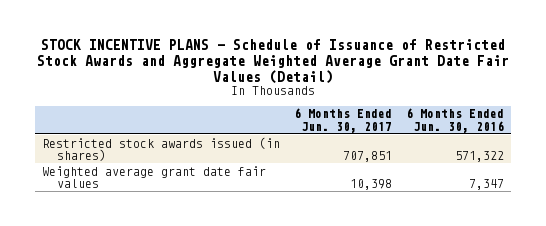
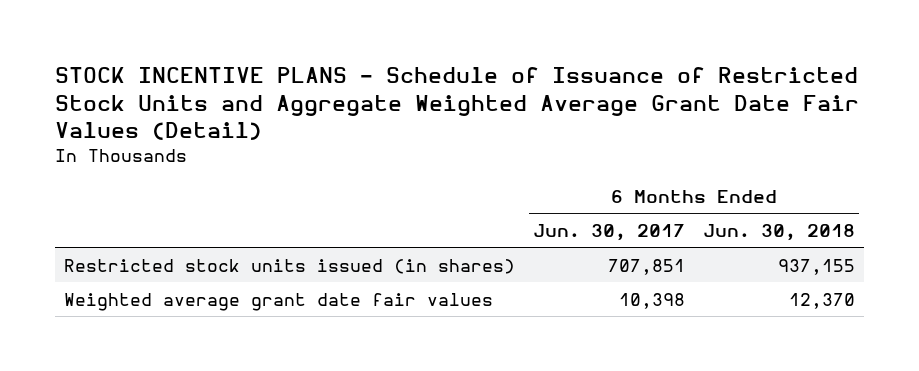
- STOCK INCENTIVE PLANS - Schedule of Issuance of Restricted Stock Awards and Aggregate Weighted Average Grant Date Fair Values (Detail)
+ STOCK INCENTIVE PLANS - Schedule of Issuance of Restricted Stock Units and Aggregate Weighted Average Grant Date Fair Values (Detail)
- | 6 Months Ended Jun. 30, 2017 | 6 Months Ended Jun. 30, 2016
+ | 6 Months Ended Jun. 30, 2017 | 6 Months Ended Jun. 30, 2018
- Restricted stock awards issued (in shares) | 707,851 | 571,322
+ Restricted stock units issued (in shares) | 707,851 | 937,155

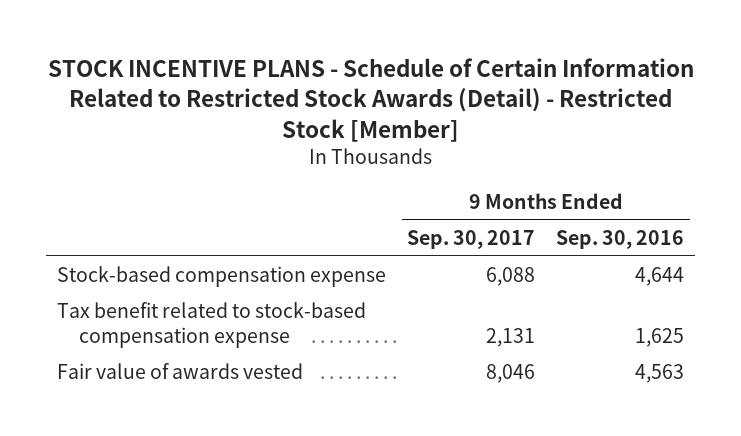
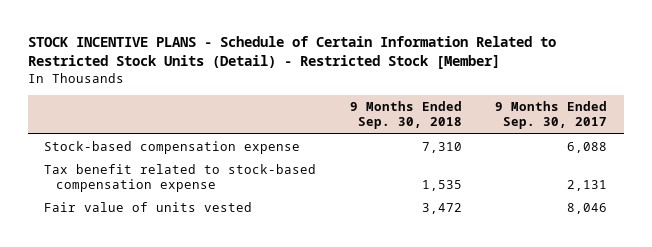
- STOCK INCENTIVE PLANS - Schedule of Certain Information Related to Restricted Stock Awards (Detail) - Restricted Stock [Member]
+ STOCK INCENTIVE PLANS - Schedule of Certain Information Related to Restricted Stock Units (Detail) - Restricted Stock [Member]
- | 9 Months Ended Sep. 30, 2017 | 9 Months Ended Sep. 30, 2016
+ | 9 Months Ended Sep. 30, 2018 | 9 Months Ended Sep. 30, 2017
- Fair value of awards vested | 8,046 | 4,563
+ Fair value of units vested | 3,472 | 8,046

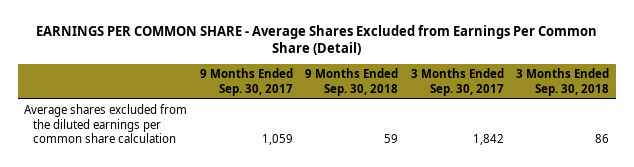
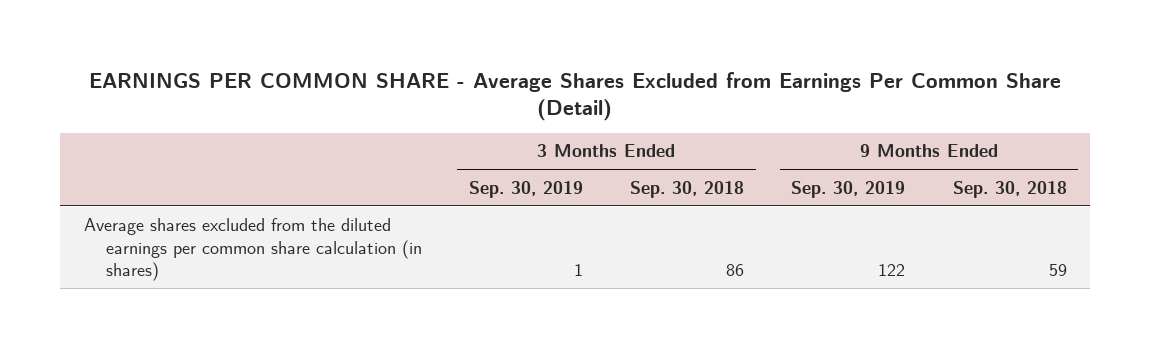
- | 9 Months Ended Sep. 30, 2017 | 9 Months Ended Sep. 30, 2018 | 3 Months Ended Sep. 30, 2017 | 3 Months Ended Sep. 30, 2018
+ | 3 Months Ended Sep. 30, 2019 | 3 Months Ended Sep. 30, 2018 | 9 Months Ended Sep. 30, 2019 | 9 Months Ended Sep. 30, 2018
- Average shares excluded from the diluted earnings per common share calculation | 1,059 | 59 | 1,842 | 86
+ Average shares excluded from the diluted earnings per common share calculation (in shares) | 1 | 86 | 122 | 59

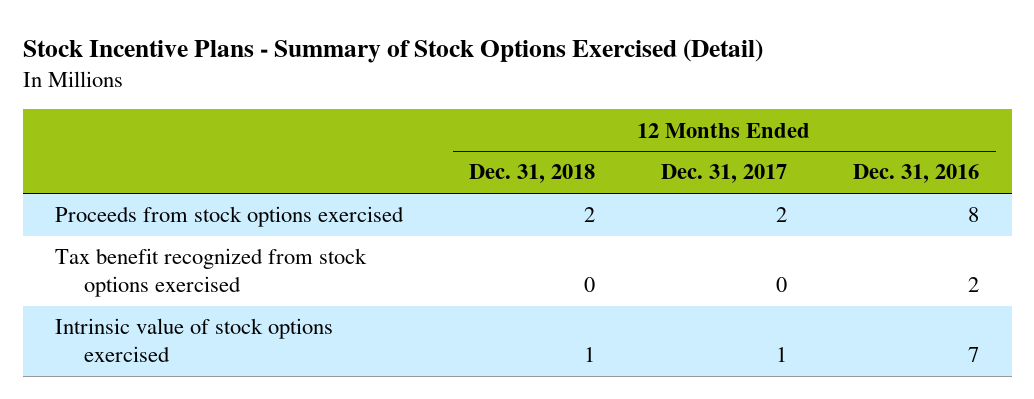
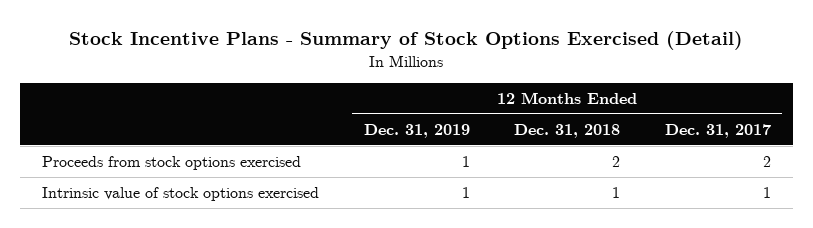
- | 12 Months Ended Dec. 31, 2018 | 12 Months Ended Dec. 31, 2017 | 12 Months Ended Dec. 31, 2016
+ | 12 Months Ended Dec. 31, 2019 | 12 Months Ended Dec. 31, 2018 | 12 Months Ended Dec. 31, 2017
- Tax benefit recognized from stock options exercised | 0 | 0 | 2

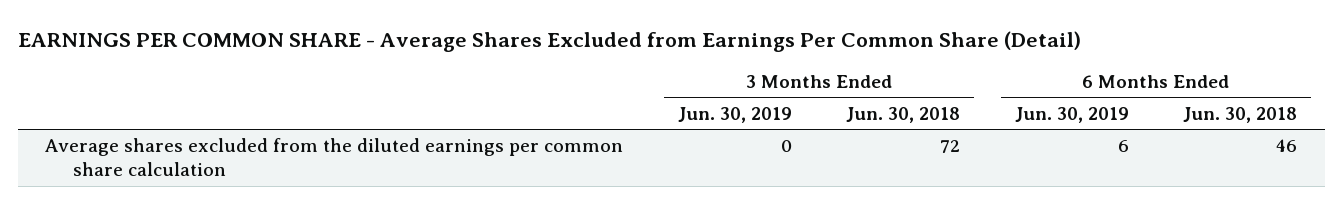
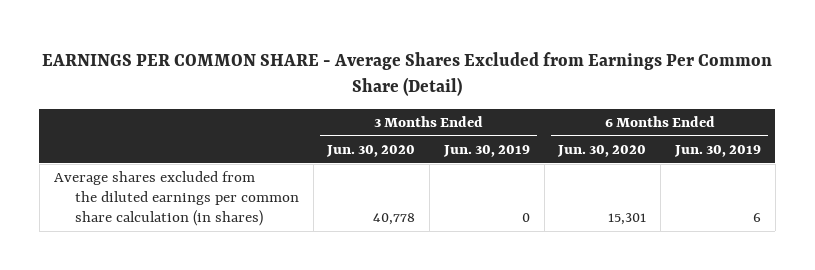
- | 3 Months Ended Jun. 30, 2019 | 3 Months Ended Jun. 30, 2018 | 6 Months Ended Jun. 30, 2019 | 6 Months Ended Jun. 30, 2018
+ | 3 Months Ended Jun. 30, 2020 | 3 Months Ended Jun. 30, 2019 | 6 Months Ended Jun. 30, 2020 | 6 Months Ended Jun. 30, 2019
- Average shares excluded from the diluted earnings per common share calculation | 0 | 72 | 6 | 46
+ Average shares excluded from the diluted earnings per common share calculation (in shares) | 40,778 | 0 | 15,301 | 6

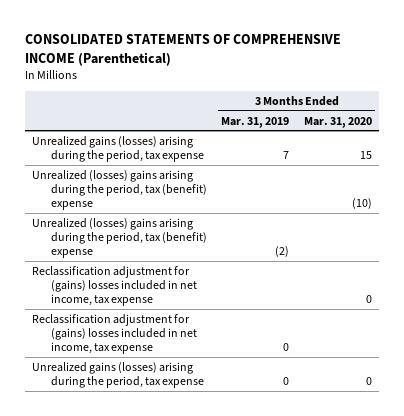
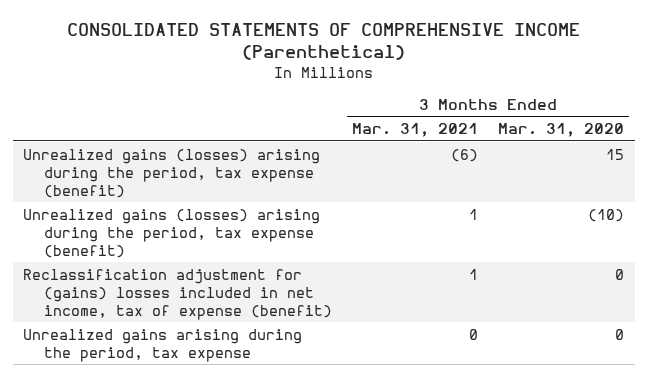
- | 3 Months Ended Mar. 31, 2019 | 3 Months Ended Mar. 31, 2020
+ | 3 Months Ended Mar. 31, 2021 | 3 Months Ended Mar. 31, 2020
- Unrealized gains (losses) arising during the period, tax expense | 7 | 15
- Unrealized (losses) gains arising during the period, tax (benefit) expense | | (10)
- Unrealized (losses) gains arising during the period, tax (benefit) expense | (2) |
- Reclassification adjustment for (gains) losses included in net income, tax expense | | 0
- Reclassification adjustment for (gains) losses included in net income, tax expense | 0 |
- Unrealized gains (losses) arising during the period, tax expense | 0 | 0
+ Unrealized gains (losses) arising during the period, tax expense (benefit) | (6) | 15
+ Unrealized gains (losses) arising during the period, tax expense (benefit) | 1 | (10)
+ Reclassification adjustment for (gains) losses included in net income, tax of expense (benefit) | 1 | 0
+ Unrealized gains arising during the period, tax expense | 0 | 0

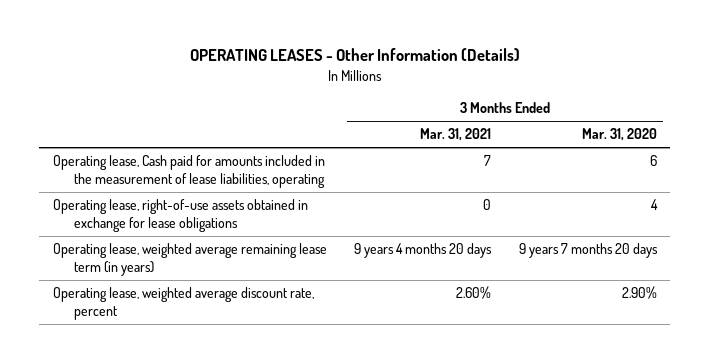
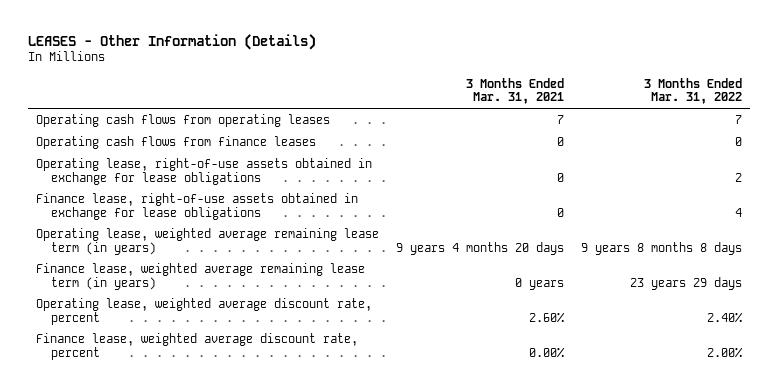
- OPERATING LEASES - Other Information (Details)
+ LEASES - Other Information (Details)
- | 3 Months Ended Mar. 31, 2021 | 3 Months Ended Mar. 31, 2020
+ | 3 Months Ended Mar. 31, 2021 | 3 Months Ended Mar. 31, 2022
- Operating lease, Cash paid for amounts included in the measurement of lease liabilities, operating | 7 | 6
+ Operating cash flows from operating leases | 7 | 7
+ Operating cash flows from finance leases | 0 | 0
+ Finance lease, right-of-use assets obtained in exchange for lease obligations | 0 | 4
+ Finance lease, weighted average remaining lease term (in years) | 0 years | 23 years 29 days
+ Finance lease, weighted average discount rate, percent | 0.00% | 2.00%

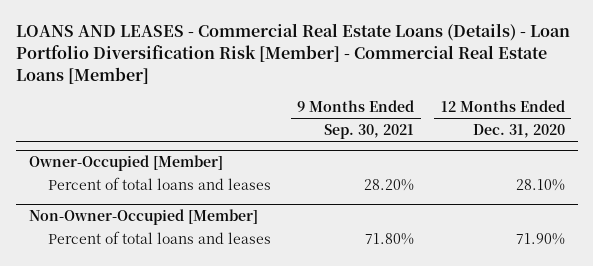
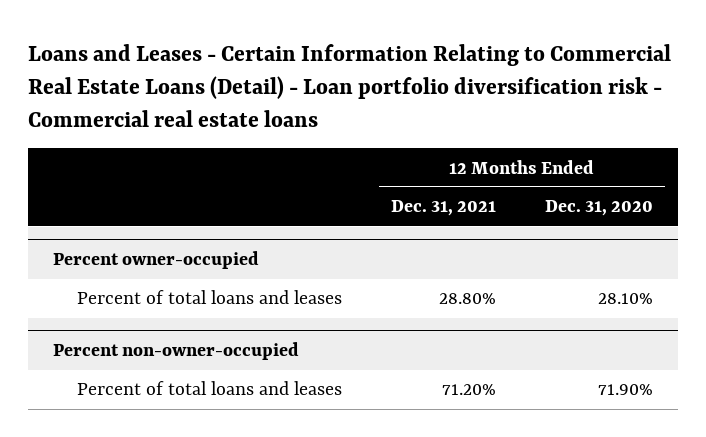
- LOANS AND LEASES - Commercial Real Estate Loans (Details) - Loan Portfolio Diversification Risk [Member] - Commercial Real Estate Loans [Member]
+ Loans and Leases - Certain Information Relating to Commercial Real Estate Loans (Detail) - Loan portfolio diversification risk - Commercial real estate loans
- | 9 Months Ended Sep. 30, 2021 | 12 Months Ended Dec. 31, 2020
+ | 12 Months Ended Dec. 31, 2021 | 12 Months Ended Dec. 31, 2020
- Owner-Occupied [Member]
+ Percent owner-occupied
- Non-Owner-Occupied [Member]
+ Percent non-owner-occupied

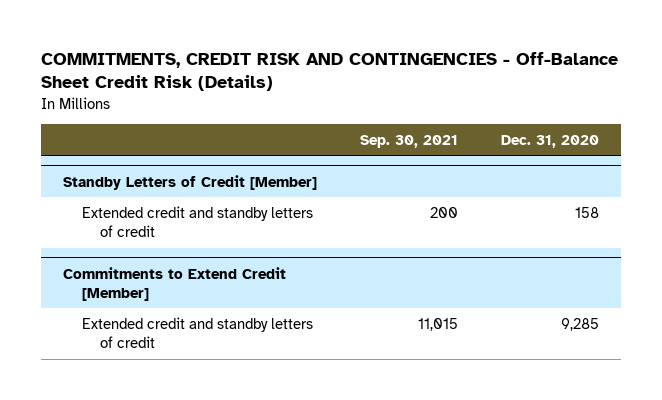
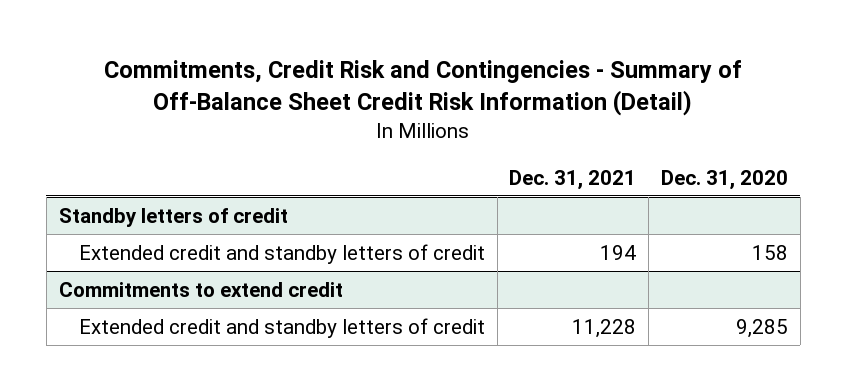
- COMMITMENTS, CREDIT RISK AND CONTINGENCIES - Off-Balance Sheet Credit Risk (Details)
+ Commitments, Credit Risk and Contingencies - Summary of Off-Balance Sheet Credit Risk Information (Detail)
- | Sep. 30, 2021 | Dec. 31, 2020
+ | Dec. 31, 2021 | Dec. 31, 2020
- Standby Letters of Credit [Member]
+ Standby letters of credit
- Commitments to Extend Credit [Member]
+ Commitments to extend credit

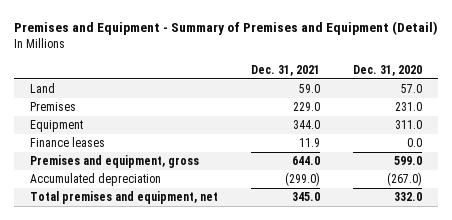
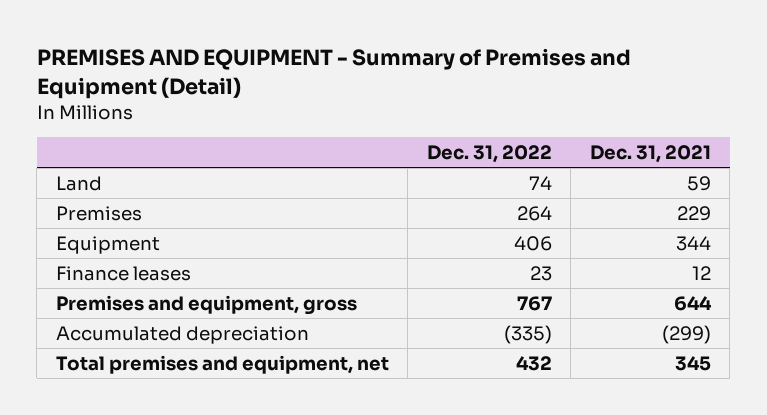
- Premises and Equipment - Summary of Premises and Equipment (Detail)
+ PREMISES AND EQUIPMENT - Summary of Premises and Equipment (Detail)
- | Dec. 31, 2021 | Dec. 31, 2020
+ | Dec. 31, 2022 | Dec. 31, 2021
- Land | 59.0 | 57.0
- Premises | 229.0 | 231.0
- Equipment | 344.0 | 311.0
- Finance leases | 11.9 | 0.0
- Premises and equipment, gross | 644.0 | 599.0
- Accumulated depreciation | (299.0) | (267.0)
- Total premises and equipment, net | 345.0 | 332.0
+ Land | 74 | 59
+ Premises | 264 | 229
+ Equipment | 406 | 344
+ Finance leases | 23 | 12
+ Premises and equipment, gross | 767 | 644
+ Accumulated depreciation | (335) | (299)
+ Total premises and equipment, net | 432 | 345

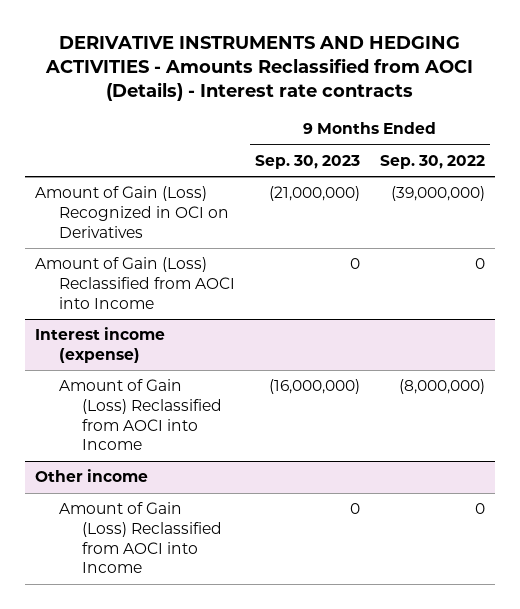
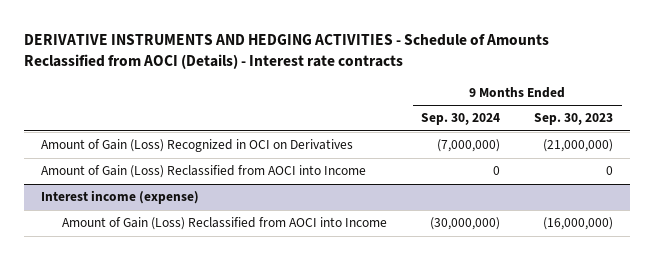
- DERIVATIVE INSTRUMENTS AND HEDGING ACTIVITIES - Amounts Reclassified from AOCI (Details) - Interest rate contracts
+ DERIVATIVE INSTRUMENTS AND HEDGING ACTIVITIES - Schedule of Amounts Reclassified from AOCI (Details) - Interest rate contracts
- | 9 Months Ended Sep. 30, 2023 | 9 Months Ended Sep. 30, 2022
+ | 9 Months Ended Sep. 30, 2024 | 9 Months Ended Sep. 30, 2023
- Other income
- Amount of Gain (Loss) Reclassified from AOCI into Income | 0 | 0

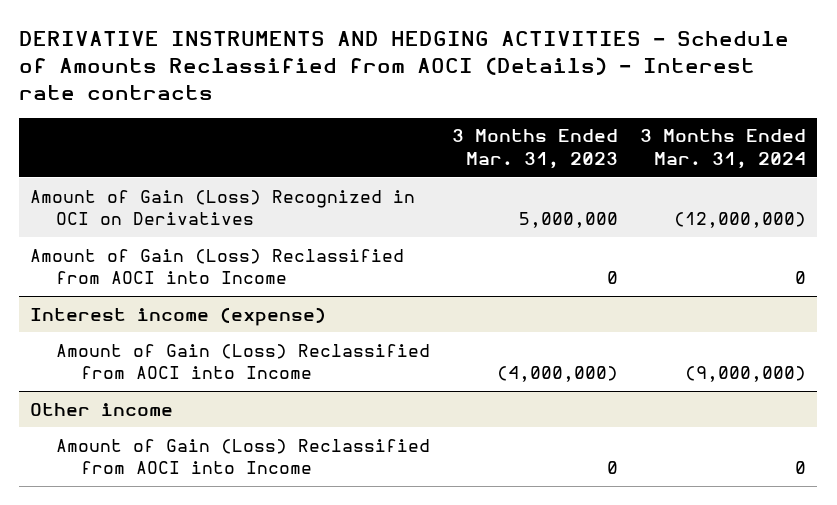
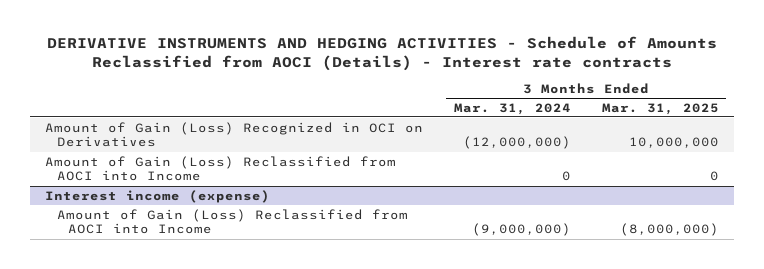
- | 3 Months Ended Mar. 31, 2023 | 3 Months Ended Mar. 31, 2024
+ | 3 Months Ended Mar. 31, 2024 | 3 Months Ended Mar. 31, 2025
- Other income
- Amount of Gain (Loss) Reclassified from AOCI into Income | 0 | 0

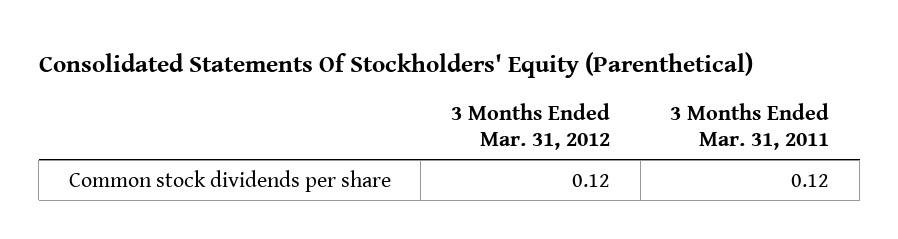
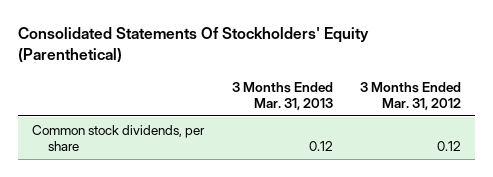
- | 3 Months Ended Mar. 31, 2012 | 3 Months Ended Mar. 31, 2011
+ | 3 Months Ended Mar. 31, 2013 | 3 Months Ended Mar. 31, 2012
- Common stock dividends per share | 0.12 | 0.12
+ Common stock dividends, per share | 0.12 | 0.12

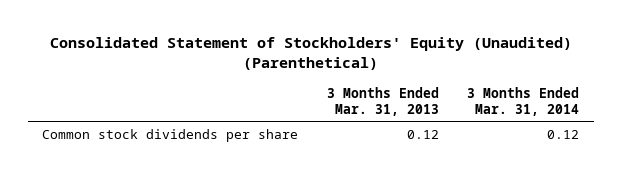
- Consolidated Statements Of Stockholders' Equity (Parenthetical)
+ Consolidated Statement of Stockholders' Equity (Unaudited) (Parenthetical)
- | 3 Months Ended Mar. 31, 2013 | 3 Months Ended Mar. 31, 2012
+ | 3 Months Ended Mar. 31, 2013 | 3 Months Ended Mar. 31, 2014
- Common stock dividends, per share | 0.12 | 0.12
+ Common stock dividends per share | 0.12 | 0.12

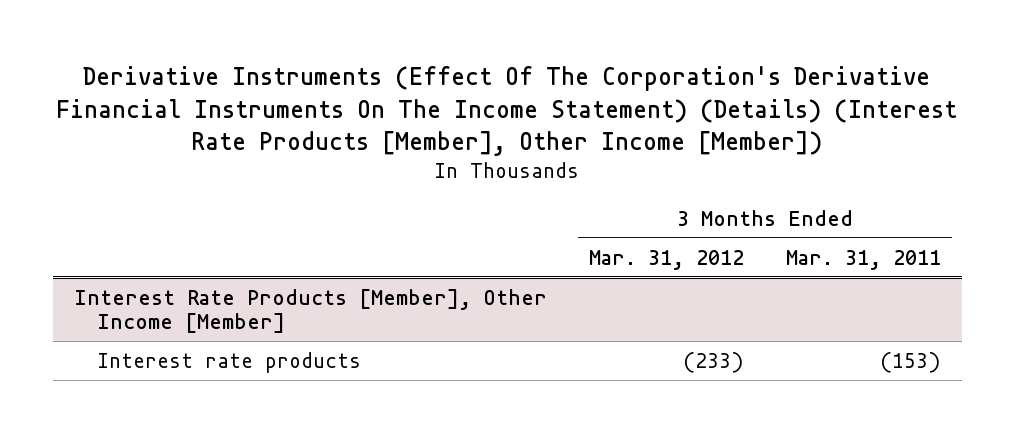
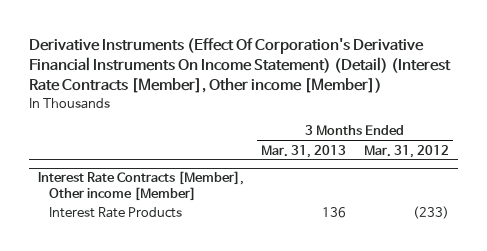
- Derivative Instruments (Effect Of The Corporation's Derivative Financial Instruments On The Income Statement) (Details) (Interest Rate Products [Member], Other Income [Member])
+ Derivative Instruments (Effect Of Corporation's Derivative Financial Instruments On Income Statement) (Detail) (Interest Rate Contracts [Member], Other income [Member])
- | 3 Months Ended Mar. 31, 2012 | 3 Months Ended Mar. 31, 2011
+ | 3 Months Ended Mar. 31, 2013 | 3 Months Ended Mar. 31, 2012
- Interest Rate Products [Member], Other Income [Member]
- Interest rate products | (233) | (153)
+ Interest Rate Contracts [Member], Other income [Member]
+ Interest Rate Products | 136 | (233)

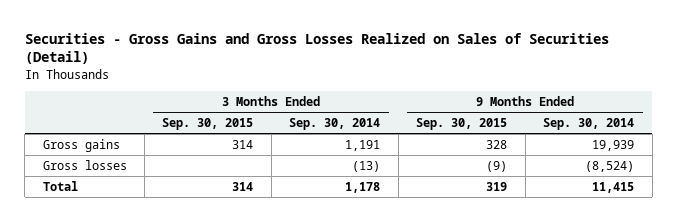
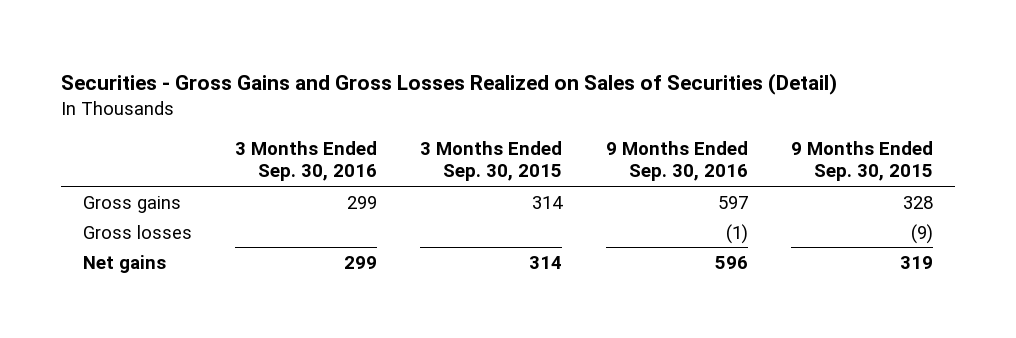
- | 3 Months Ended Sep. 30, 2015 | 3 Months Ended Sep. 30, 2014 | 9 Months Ended Sep. 30, 2015 | 9 Months Ended Sep. 30, 2014
+ | 3 Months Ended Sep. 30, 2016 | 3 Months Ended Sep. 30, 2015 | 9 Months Ended Sep. 30, 2016 | 9 Months Ended Sep. 30, 2015
- Total | 314 | 1,178 | 319 | 11,415
+ Net gains | 299 | 314 | 596 | 319

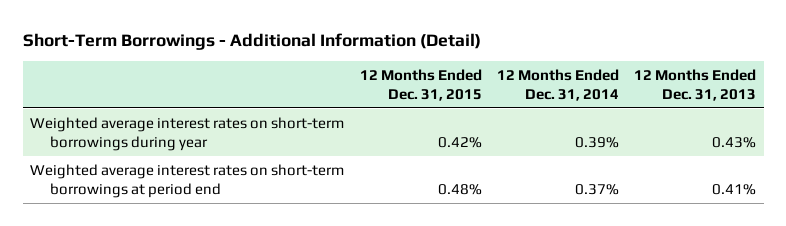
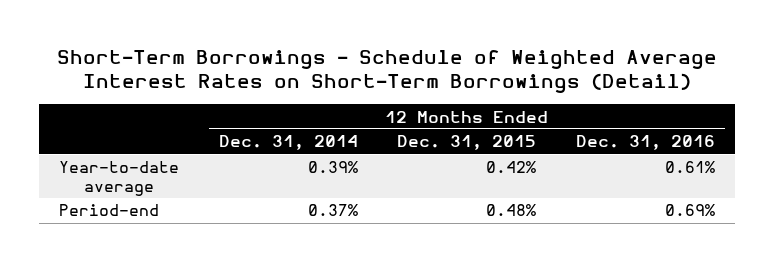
- Short-Term Borrowings - Additional Information (Detail)
+ Short-Term Borrowings - Schedule of Weighted Average Interest Rates on Short-Term Borrowings (Detail)
- | 12 Months Ended Dec. 31, 2015 | 12 Months Ended Dec. 31, 2014 | 12 Months Ended Dec. 31, 2013
+ | 12 Months Ended Dec. 31, 2014 | 12 Months Ended Dec. 31, 2015 | 12 Months Ended Dec. 31, 2016
- Weighted average interest rates on short-term borrowings during year | 0.42% | 0.39% | 0.43%
- Weighted average interest rates on short-term borrowings at period end | 0.48% | 0.37% | 0.41%
+ Year-to-date average | 0.39% | 0.42% | 0.61%
+ Period-end | 0.37% | 0.48% | 0.69%

